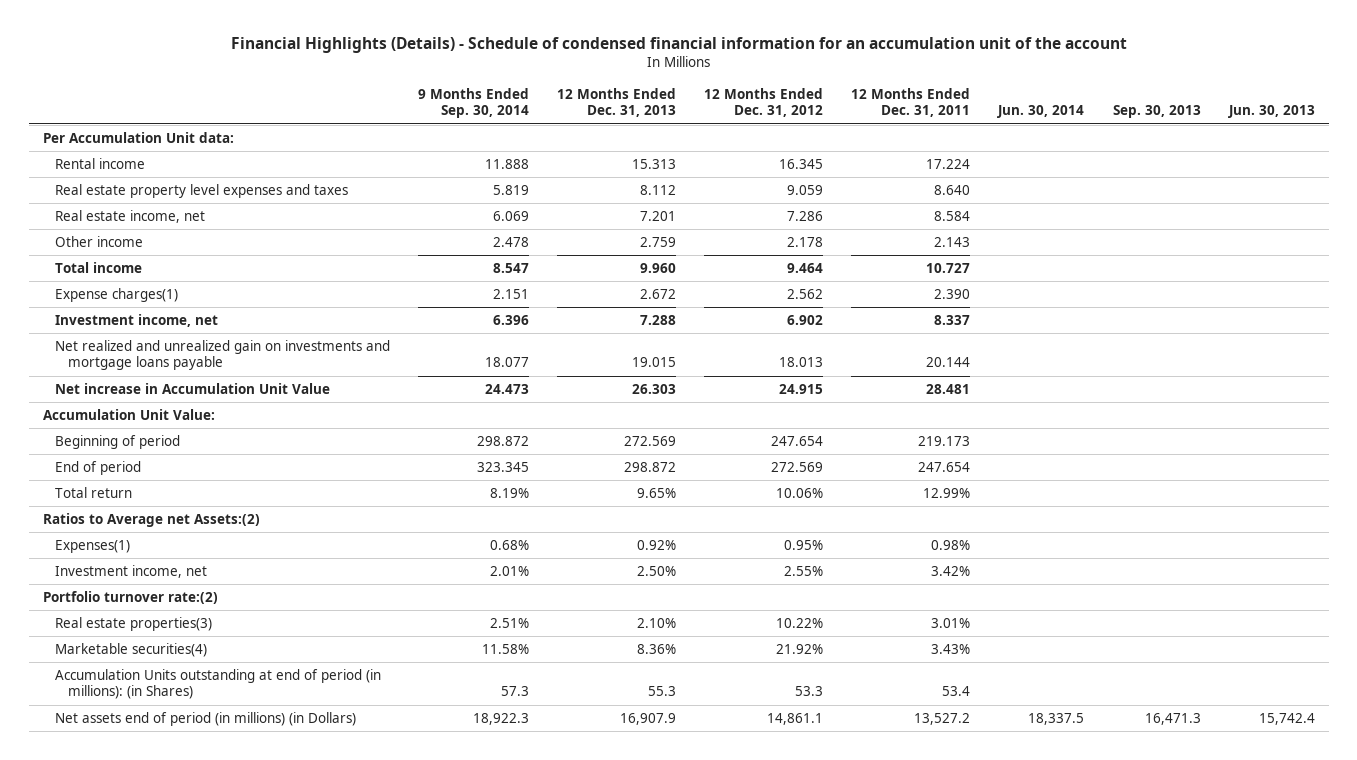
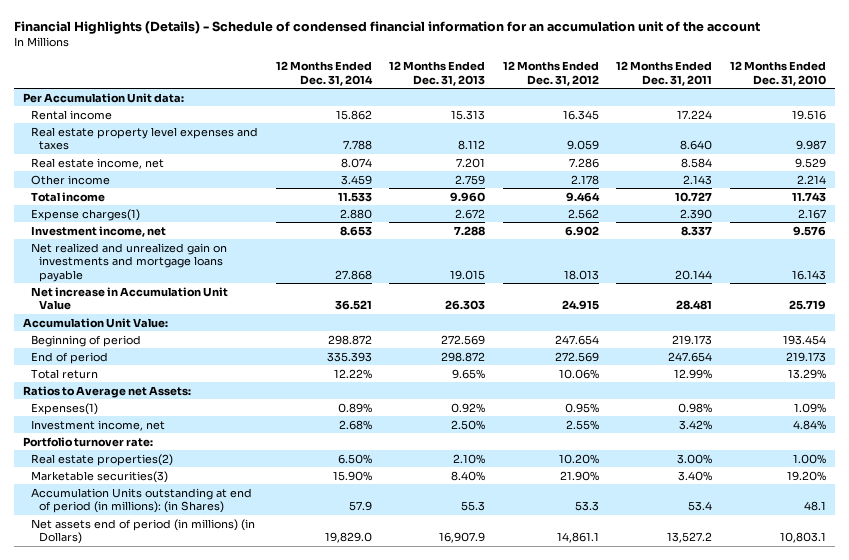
- | 9 Months Ended Sep. 30, 2014 | 12 Months Ended Dec. 31, 2013 | 12 Months Ended Dec. 31, 2012 | 12 Months Ended Dec. 31, 2011 | Jun. 30, 2014 | Sep. 30, 2013 | Jun. 30, 2013
+ | 12 Months Ended Dec. 31, 2014 | 12 Months Ended Dec. 31, 2013 | 12 Months Ended Dec. 31, 2012 | 12 Months Ended Dec. 31, 2011 | 12 Months Ended Dec. 31, 2010
- Ratios to Average net Assets:(2)
+ Ratios to Average net Assets:
- Portfolio turnover rate:(2)
- Real estate properties(3) | 2.51% | 2.10% | 10.22% | 3.01% | | |
- Marketable securities(4) | 11.58% | 8.36% | 21.92% | 3.43% | | |
+ Portfolio turnover rate:
+ Real estate properties(2) | 6.50% | 2.10% | 10.20% | 3.00% | 1.00%
+ Marketable securities(3) | 15.90% | 8.40% | 21.90% | 3.40% | 19.20%

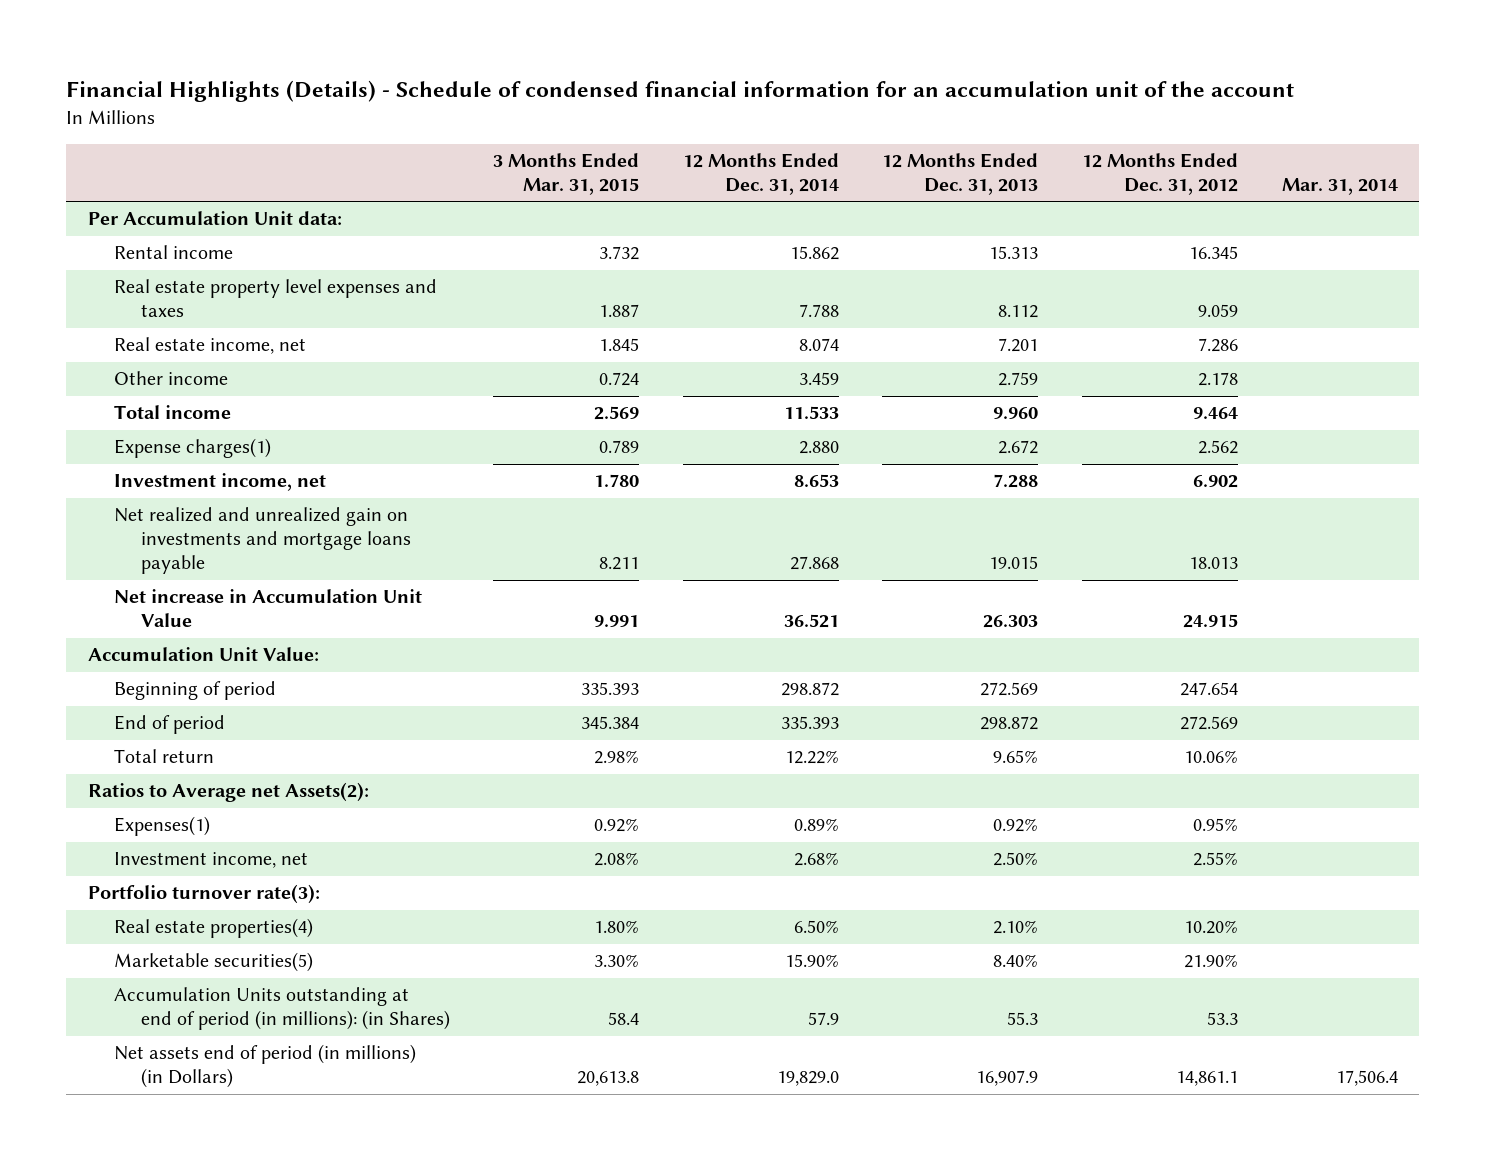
- | 12 Months Ended Dec. 31, 2014 | 12 Months Ended Dec. 31, 2013 | 12 Months Ended Dec. 31, 2012 | 12 Months Ended Dec. 31, 2011 | 12 Months Ended Dec. 31, 2010
+ | 3 Months Ended Mar. 31, 2015 | 12 Months Ended Dec. 31, 2014 | 12 Months Ended Dec. 31, 2013 | 12 Months Ended Dec. 31, 2012 | Mar. 31, 2014
- Ratios to Average net Assets:
+ Ratios to Average net Assets(2):
- Portfolio turnover rate:
- Real estate properties(2) | 6.50% | 2.10% | 10.20% | 3.00% | 1.00%
- Marketable securities(3) | 15.90% | 8.40% | 21.90% | 3.40% | 19.20%
+ Portfolio turnover rate(3):
+ Real estate properties(4) | 1.80% | 6.50% | 2.10% | 10.20% |
+ Marketable securities(5) | 3.30% | 15.90% | 8.40% | 21.90% |

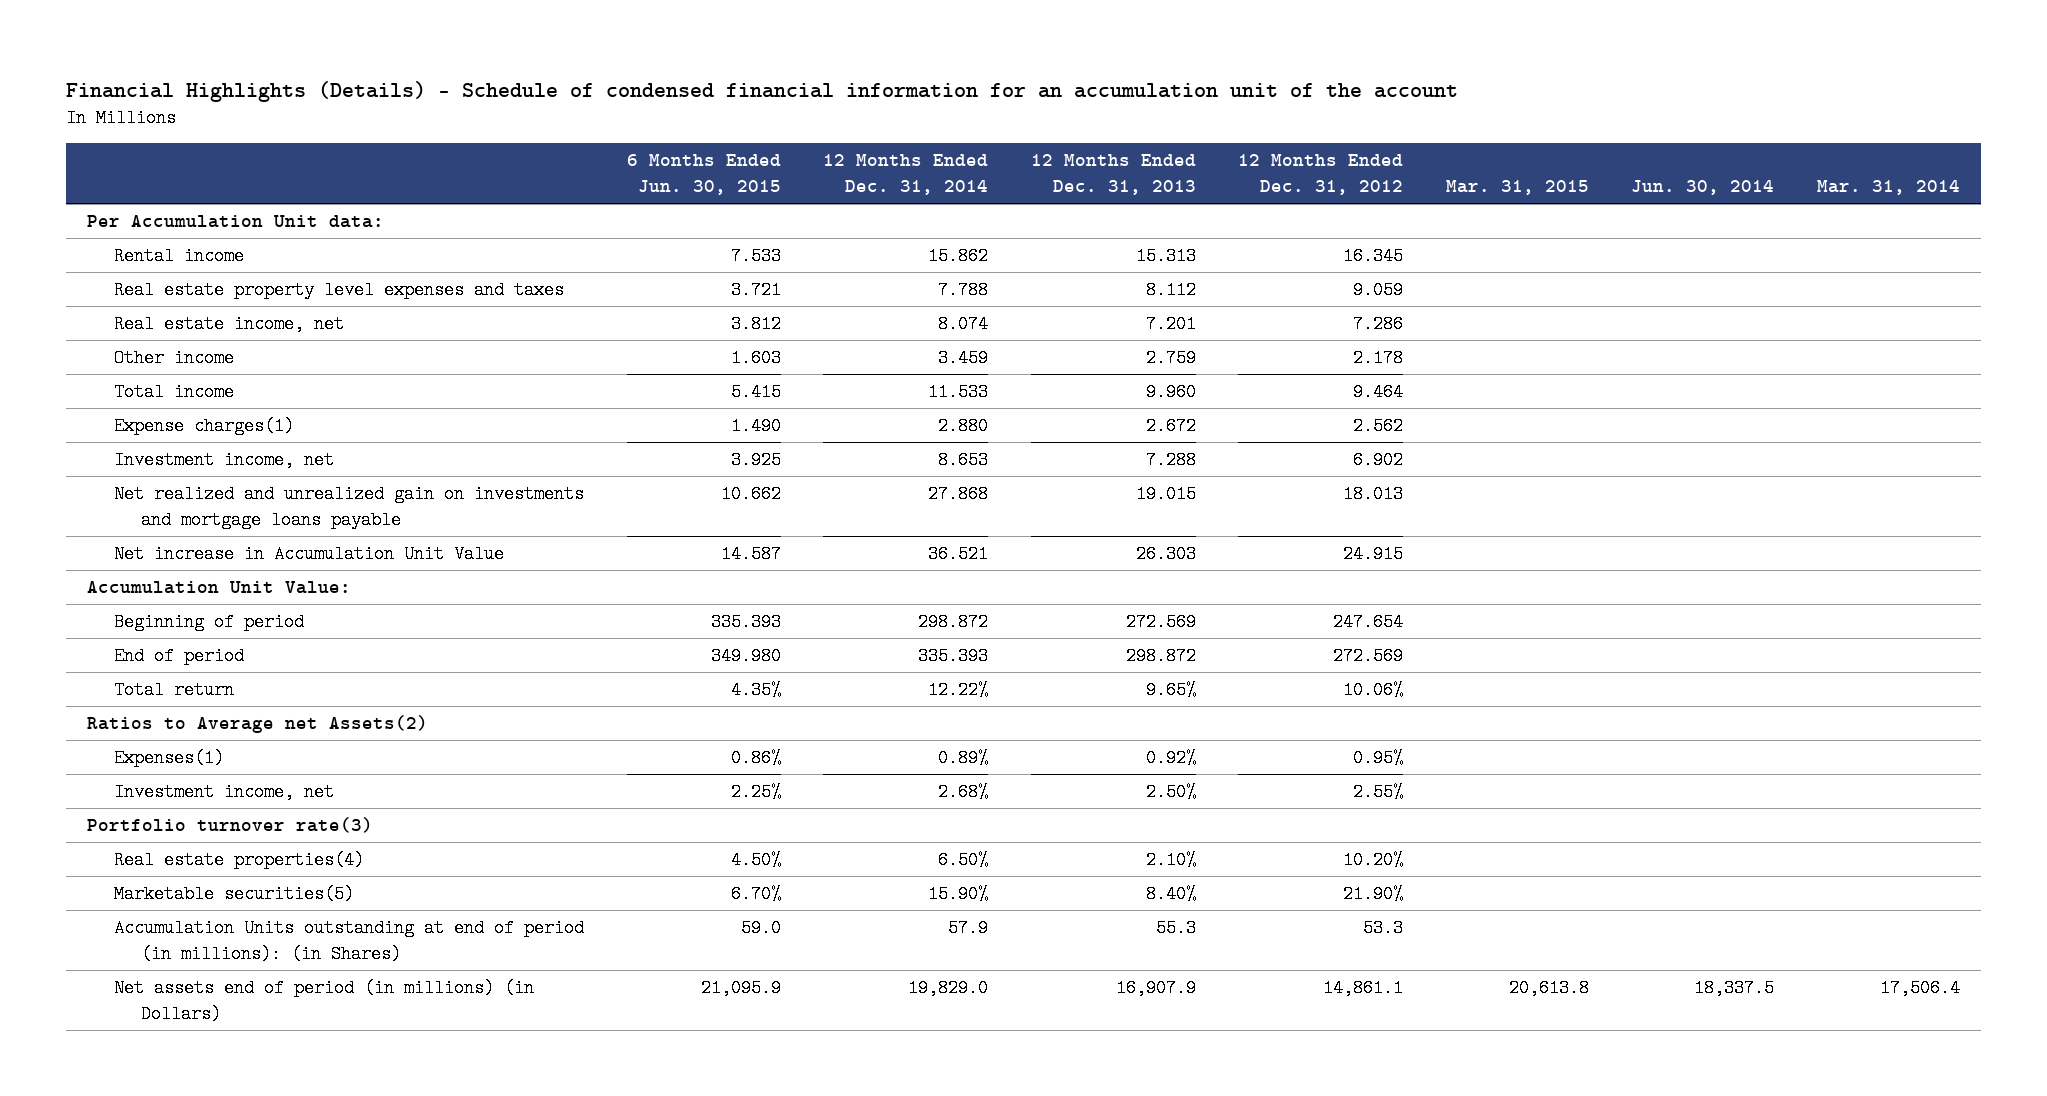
- | 3 Months Ended Mar. 31, 2015 | 12 Months Ended Dec. 31, 2014 | 12 Months Ended Dec. 31, 2013 | 12 Months Ended Dec. 31, 2012 | Mar. 31, 2014
+ | 6 Months Ended Jun. 30, 2015 | 12 Months Ended Dec. 31, 2014 | 12 Months Ended Dec. 31, 2013 | 12 Months Ended Dec. 31, 2012 | Mar. 31, 2015 | Jun. 30, 2014 | Mar. 31, 2014
- Ratios to Average net Assets(2):
+ Ratios to Average net Assets(2)
- Portfolio turnover rate(3):
+ Portfolio turnover rate(3)

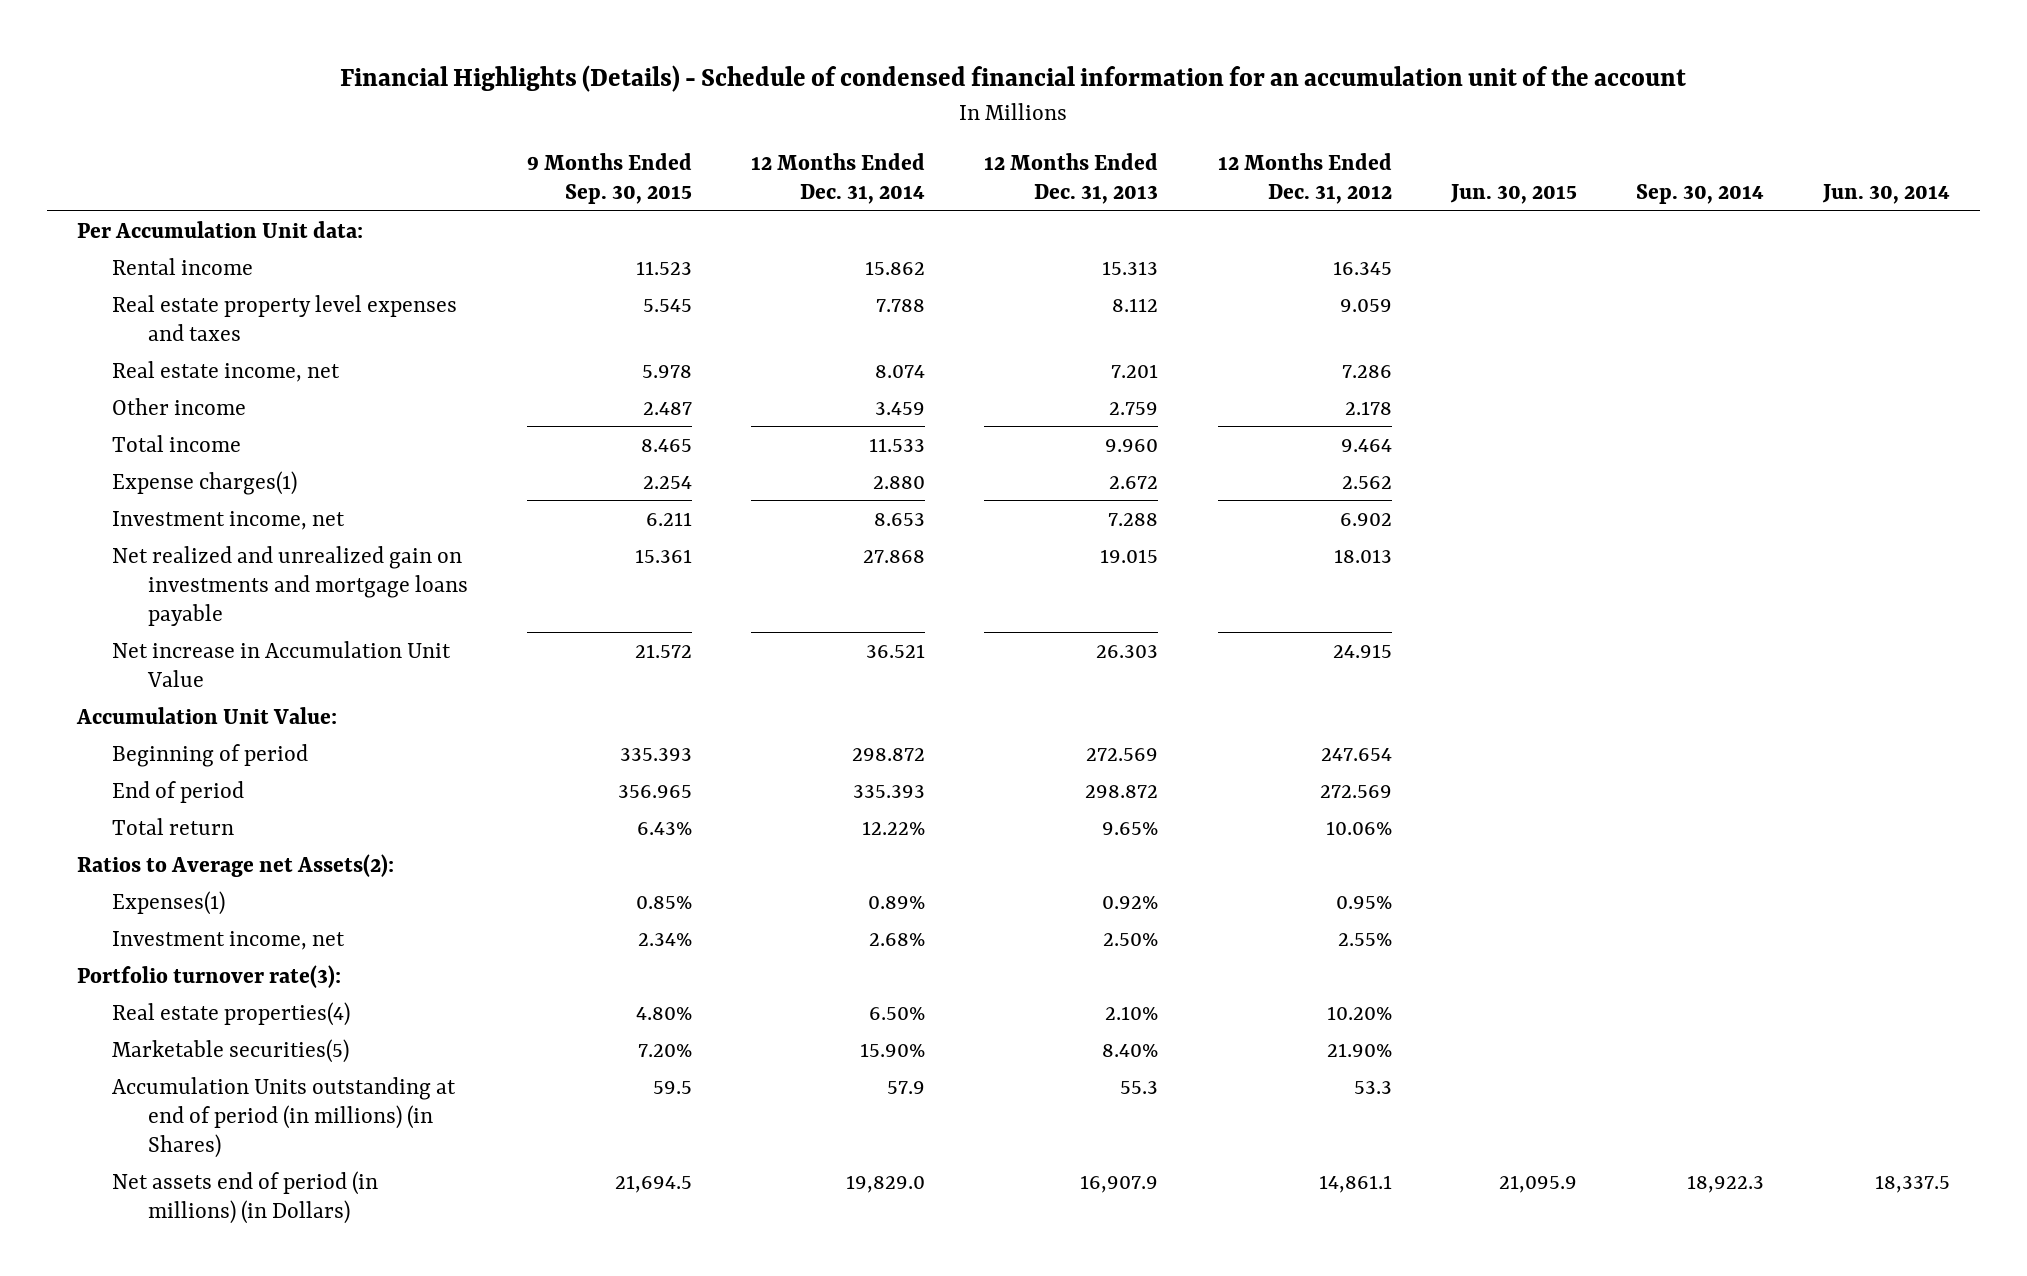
- | 6 Months Ended Jun. 30, 2015 | 12 Months Ended Dec. 31, 2014 | 12 Months Ended Dec. 31, 2013 | 12 Months Ended Dec. 31, 2012 | Mar. 31, 2015 | Jun. 30, 2014 | Mar. 31, 2014
+ | 9 Months Ended Sep. 30, 2015 | 12 Months Ended Dec. 31, 2014 | 12 Months Ended Dec. 31, 2013 | 12 Months Ended Dec. 31, 2012 | Jun. 30, 2015 | Sep. 30, 2014 | Jun. 30, 2014
- Ratios to Average net Assets(2)
+ Ratios to Average net Assets(2):
- Portfolio turnover rate(3)
+ Portfolio turnover rate(3):
- Accumulation Units outstanding at end of period (in millions): (in Shares) | 59.0 | 57.9 | 55.3 | 53.3 | | |
+ Accumulation Units outstanding at end of period (in millions) (in Shares) | 59.5 | 57.9 | 55.3 | 53.3 | | |

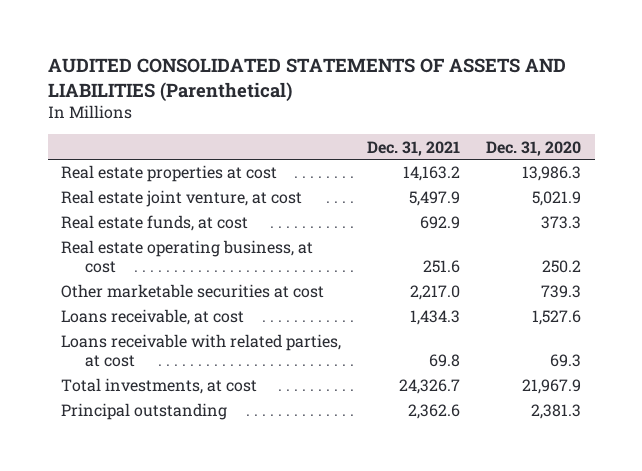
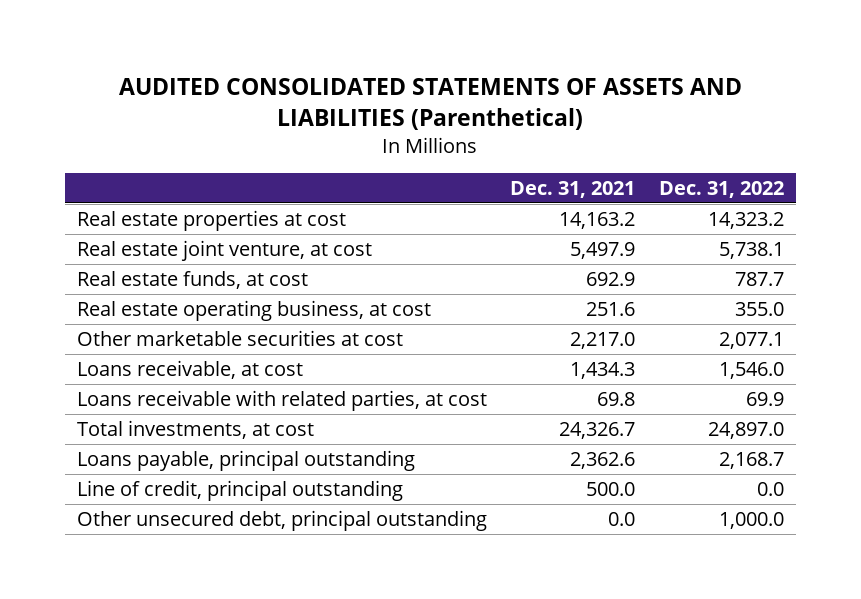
- | Dec. 31, 2021 | Dec. 31, 2020
+ | Dec. 31, 2021 | Dec. 31, 2022
- Principal outstanding | 2,362.6 | 2,381.3
+ Loans payable, principal outstanding | 2,362.6 | 2,168.7
+ Line of credit, principal outstanding | 500.0 | 0.0
+ Other unsecured debt, principal outstanding | 0.0 | 1,000.0

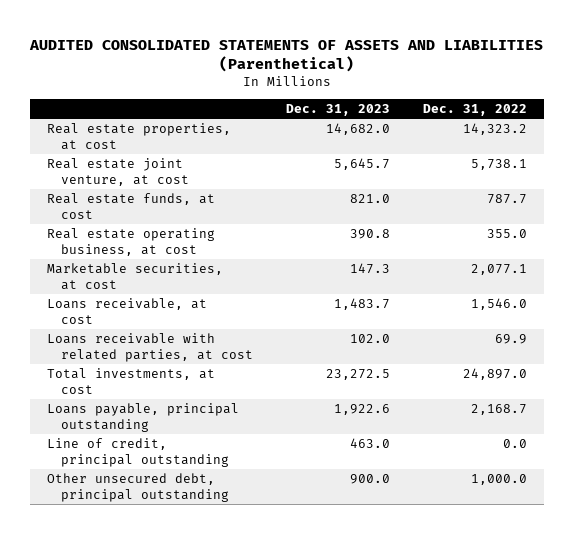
- | Dec. 31, 2021 | Dec. 31, 2022
+ | Dec. 31, 2023 | Dec. 31, 2022
- Real estate properties at cost | 14,163.2 | 14,323.2
+ Real estate properties, at cost | 14,682.0 | 14,323.2
- Other marketable securities at cost | 2,217.0 | 2,077.1
+ Marketable securities, at cost | 147.3 | 2,077.1

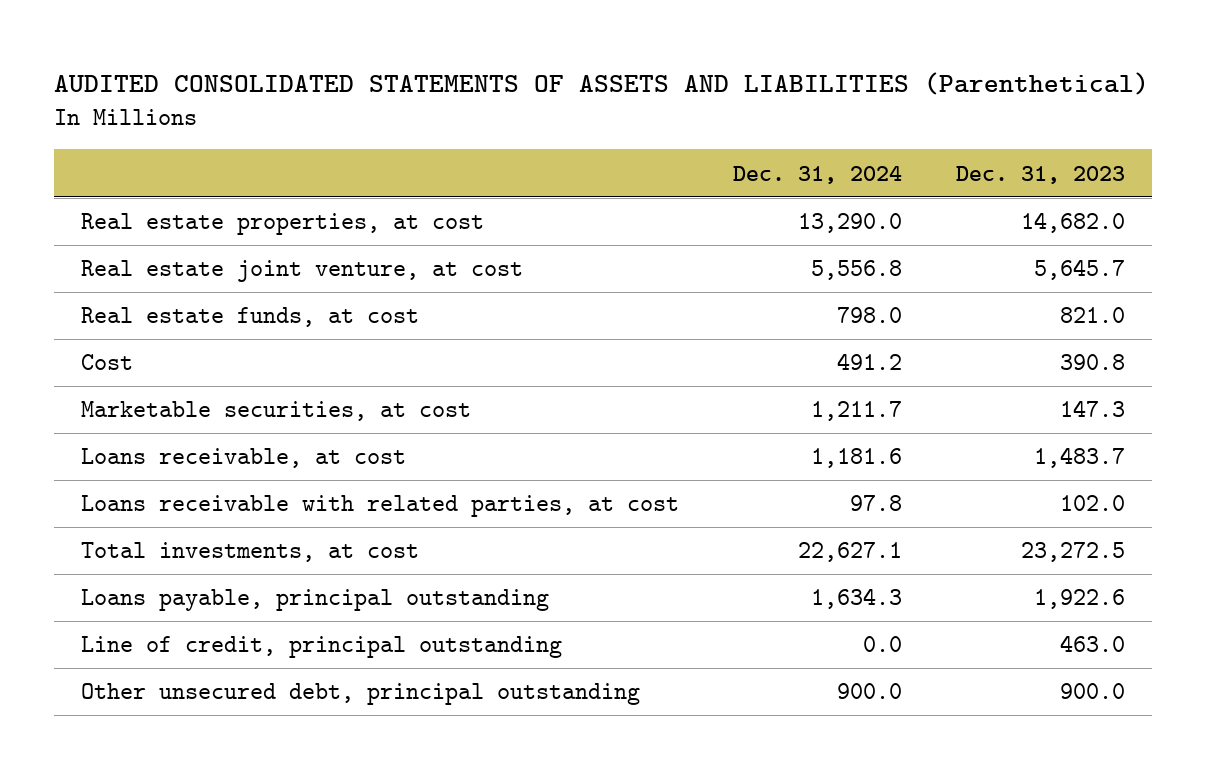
- | Dec. 31, 2023 | Dec. 31, 2022
+ | Dec. 31, 2024 | Dec. 31, 2023
- Real estate operating business, at cost | 390.8 | 355.0
+ Cost | 491.2 | 390.8

